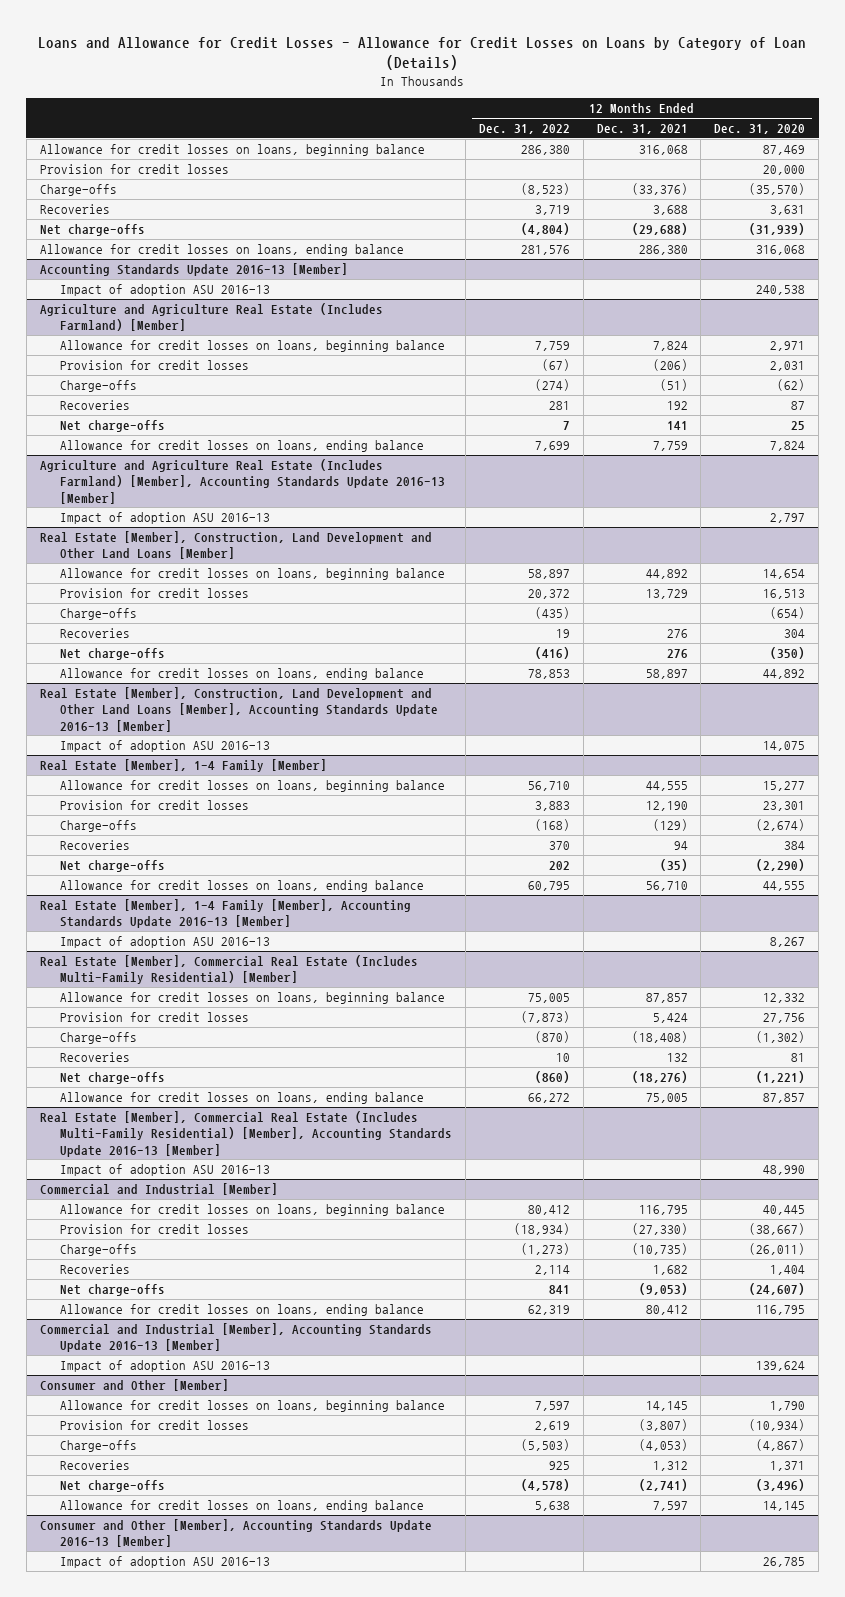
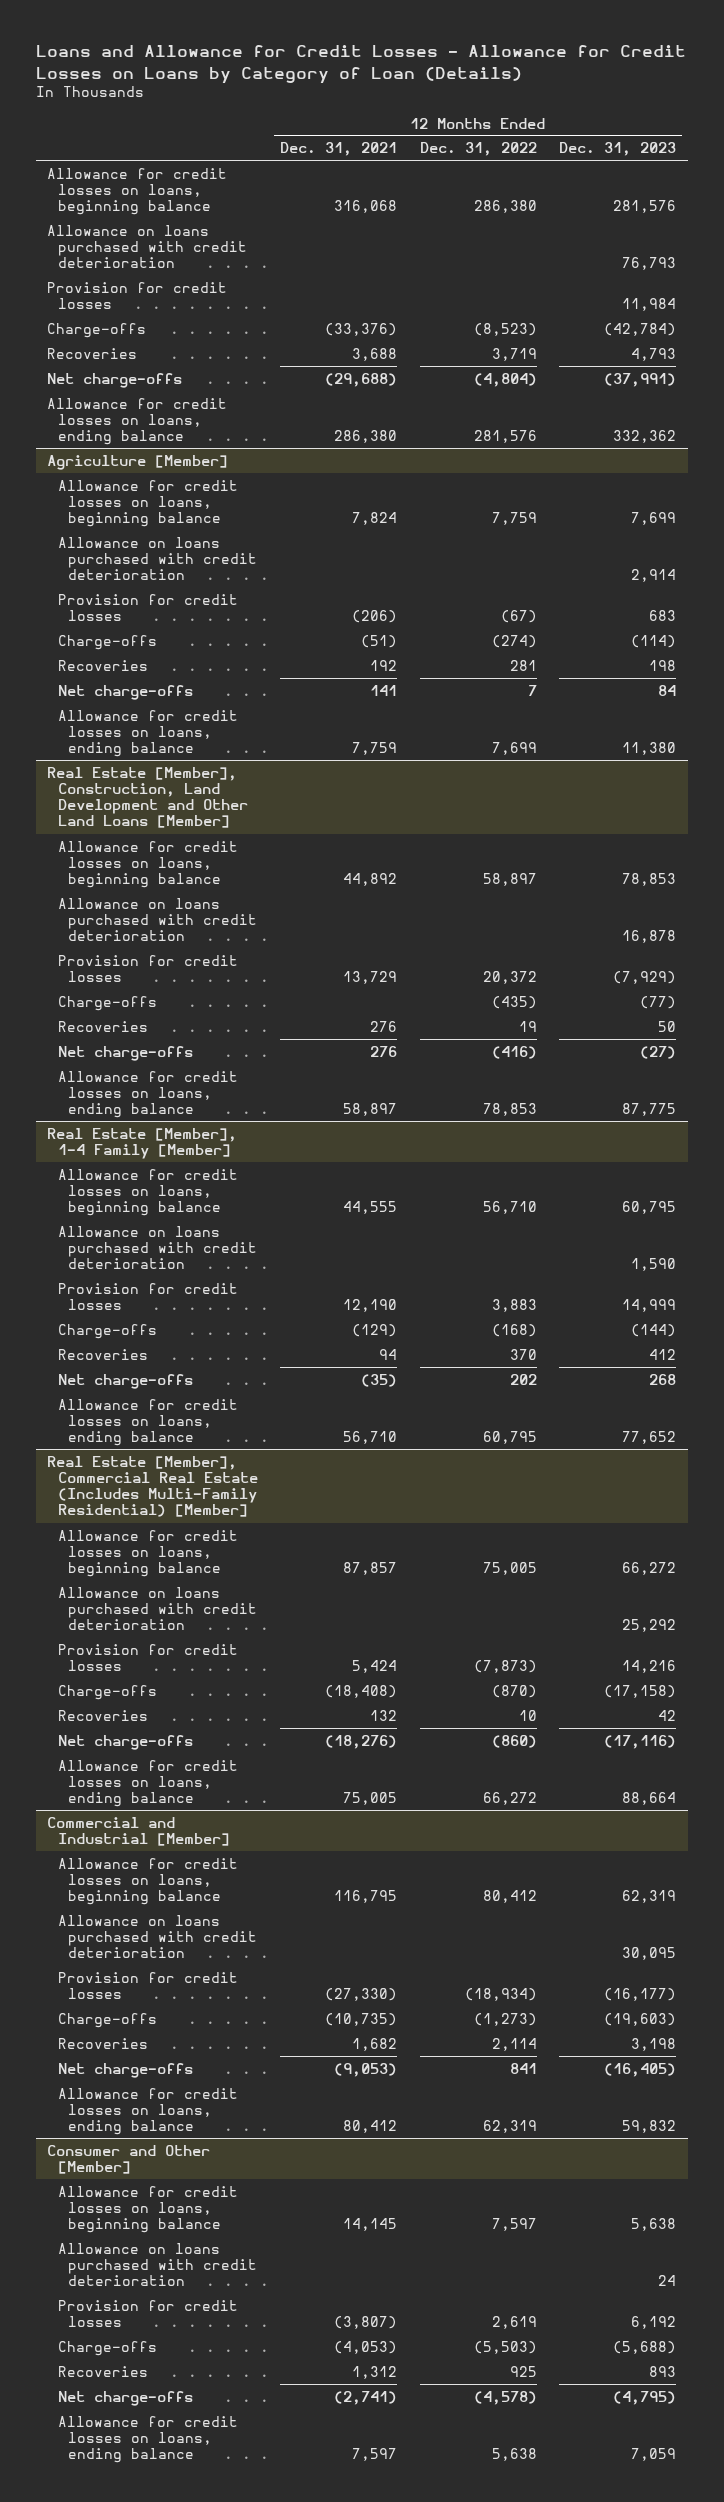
- | 12 Months Ended Dec. 31, 2022 | 12 Months Ended Dec. 31, 2021 | 12 Months Ended Dec. 31, 2020
+ | 12 Months Ended Dec. 31, 2021 | 12 Months Ended Dec. 31, 2022 | 12 Months Ended Dec. 31, 2023
+ Allowance on loans purchased with credit deterioration | | | 76,793
- Accounting Standards Update 2016-13 [Member]
- Impact of adoption ASU 2016-13 | | | 240,538
- Agriculture and Agriculture Real Estate (Includes Farmland) [Member]
+ Agriculture [Member]
+ Allowance on loans purchased with credit deterioration | | | 2,914
- Agriculture and Agriculture Real Estate (Includes Farmland) [Member], Accounting Standards Update 2016-13 [Member]
- Impact of adoption ASU 2016-13 | | | 2,797
@ Real Estate [Member], Construction, Land Development and Other Land Loans [Member]
+ Allowance on loans purchased with credit deterioration | | | 16,878
- Real Estate [Member], Construction, Land Development and Other Land Loans [Member], Accounting Standards Update 2016-13 [Member]
- Impact of adoption ASU 2016-13 | | | 14,075
@ Real Estate [Member], 1-4 Family [Member]
+ Allowance on loans purchased with credit deterioration | | | 1,590
- Real Estate [Member], 1-4 Family [Member], Accounting Standards Update 2016-13 [Member]
- Impact of adoption ASU 2016-13 | | | 8,267
@ Real Estate [Member], Commercial Real Estate (Includes Multi-Family Residential) [Member]
+ Allowance on loans purchased with credit deterioration | | | 25,292
- Real Estate [Member], Commercial Real Estate (Includes Multi-Family Residential) [Member], Accounting Standards Update 2016-13 [Member]
- Impact of adoption ASU 2016-13 | | | 48,990
@ Commercial and Industrial [Member]
+ Allowance on loans purchased with credit deterioration | | | 30,095
- Commercial and Industrial [Member], Accounting Standards Update 2016-13 [Member]
- Impact of adoption ASU 2016-13 | | | 139,624
@ Consumer and Other [Member]
+ Allowance on loans purchased with credit deterioration | | | 24
- Consumer and Other [Member], Accounting Standards Update 2016-13 [Member]
- Impact of adoption ASU 2016-13 | | | 26,785

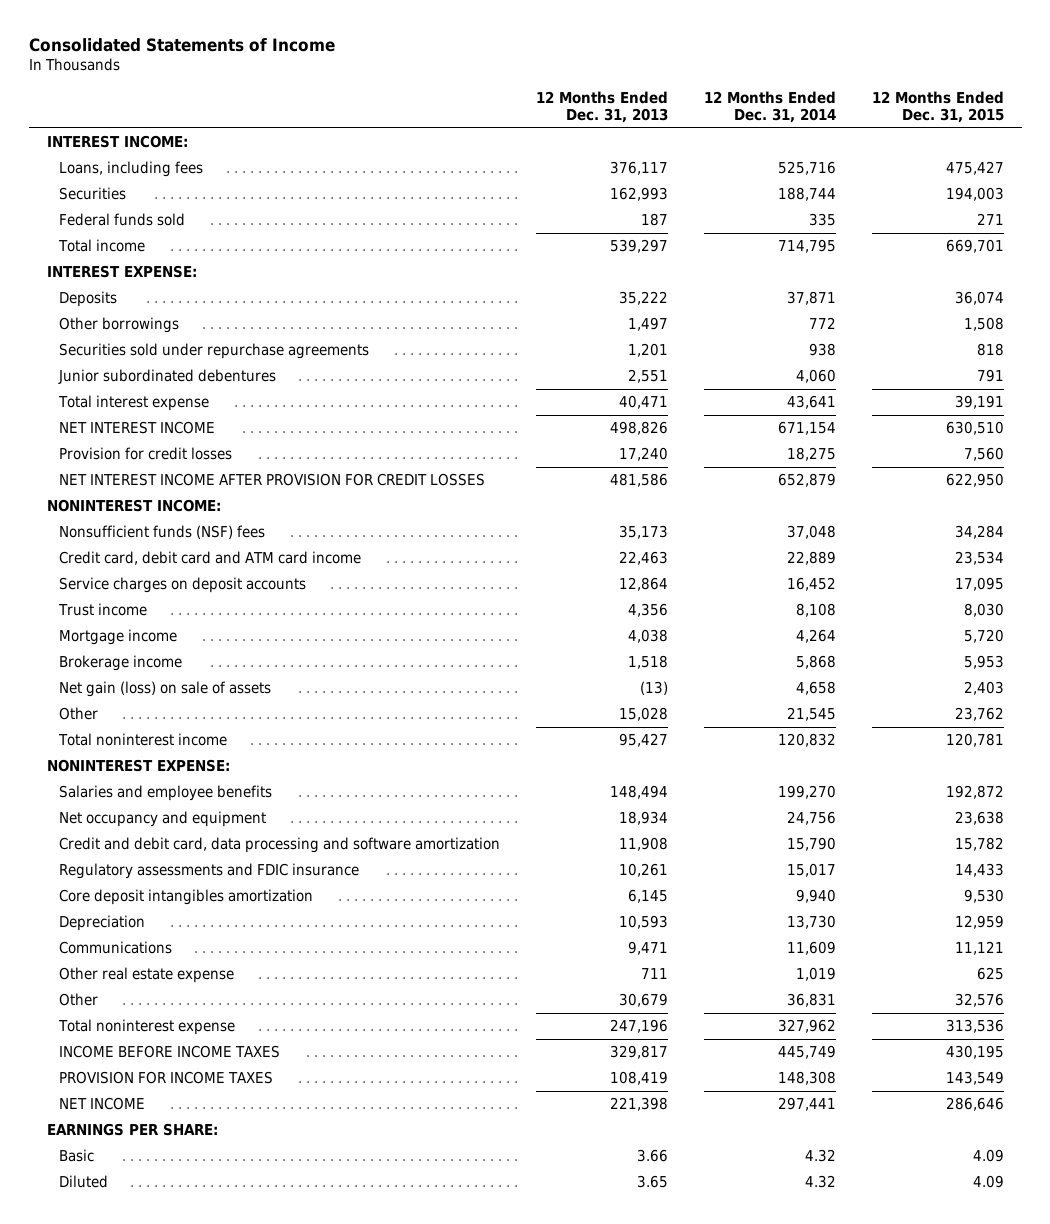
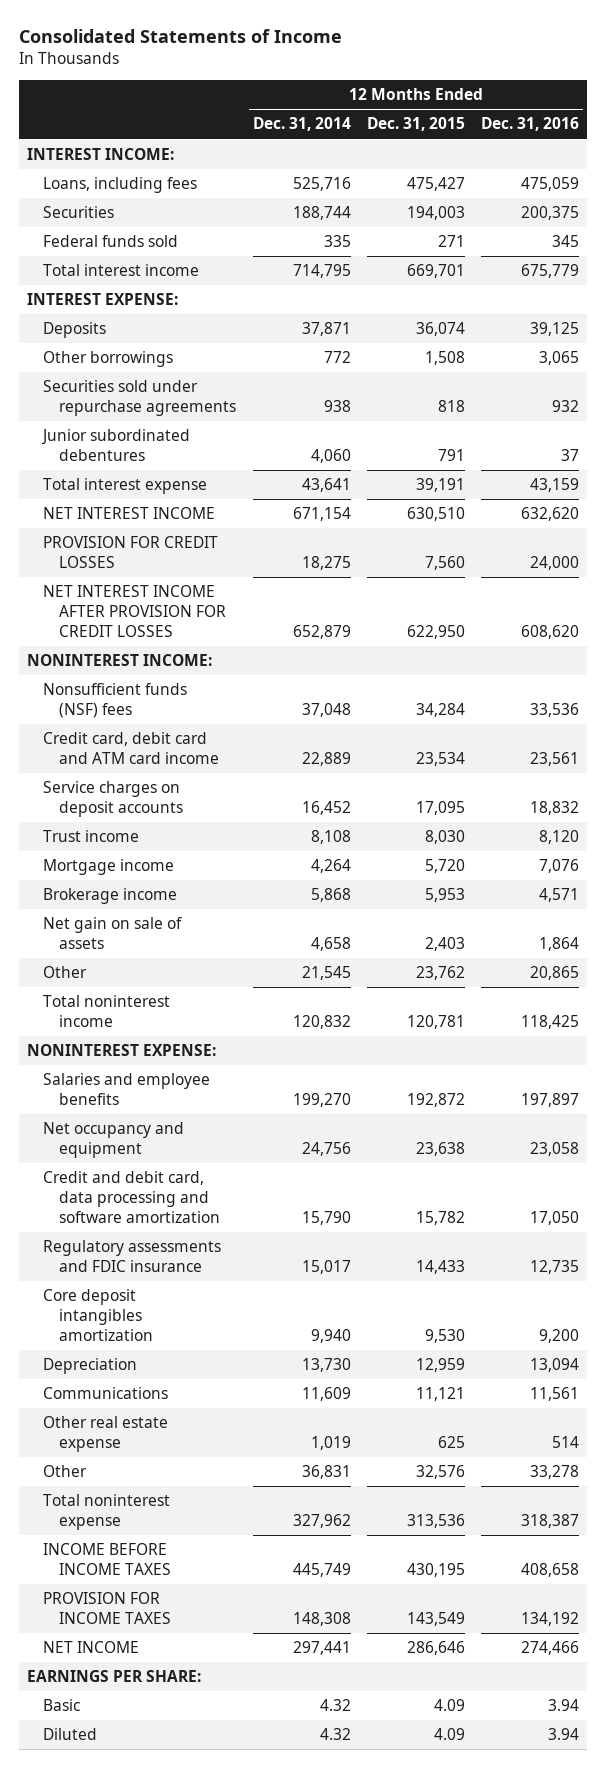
- | 12 Months Ended Dec. 31, 2013 | 12 Months Ended Dec. 31, 2014 | 12 Months Ended Dec. 31, 2015
+ | 12 Months Ended Dec. 31, 2014 | 12 Months Ended Dec. 31, 2015 | 12 Months Ended Dec. 31, 2016
- Total income | 539,297 | 714,795 | 669,701
+ Total interest income | 714,795 | 669,701 | 675,779
- Provision for credit losses | 17,240 | 18,275 | 7,560
+ PROVISION FOR CREDIT LOSSES | 18,275 | 7,560 | 24,000
- Net gain (loss) on sale of assets | (13) | 4,658 | 2,403
+ Net gain on sale of assets | 4,658 | 2,403 | 1,864

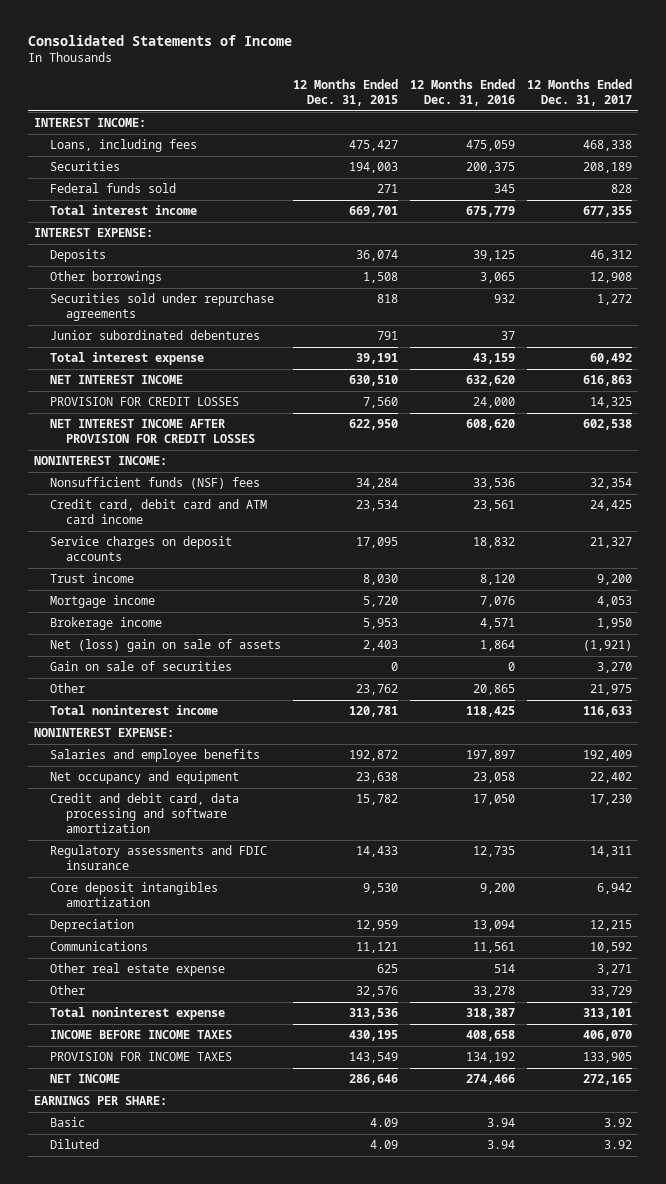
- | 12 Months Ended Dec. 31, 2014 | 12 Months Ended Dec. 31, 2015 | 12 Months Ended Dec. 31, 2016
+ | 12 Months Ended Dec. 31, 2015 | 12 Months Ended Dec. 31, 2016 | 12 Months Ended Dec. 31, 2017
- Net gain on sale of assets | 4,658 | 2,403 | 1,864
+ Net (loss) gain on sale of assets | 2,403 | 1,864 | (1,921)
+ Gain on sale of securities | 0 | 0 | 3,270

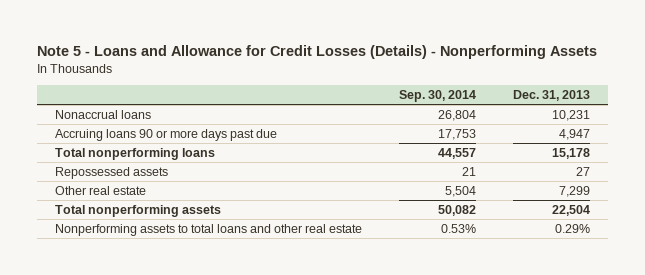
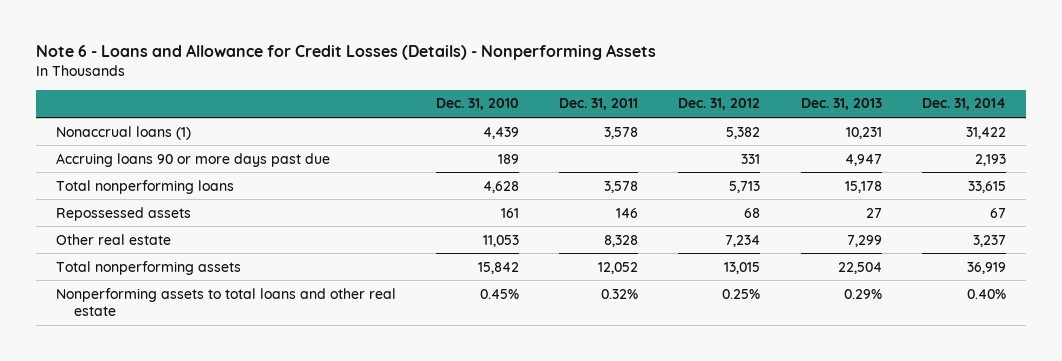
- Note 5 - Loans and Allowance for Credit Losses (Details) - Nonperforming Assets
+ Note 6 - Loans and Allowance for Credit Losses (Details) - Nonperforming Assets
- | Sep. 30, 2014 | Dec. 31, 2013
+ | Dec. 31, 2010 | Dec. 31, 2011 | Dec. 31, 2012 | Dec. 31, 2013 | Dec. 31, 2014
- Nonaccrual loans | 26,804 | 10,231
+ Nonaccrual loans (1) | 4,439 | 3,578 | 5,382 | 10,231 | 31,422

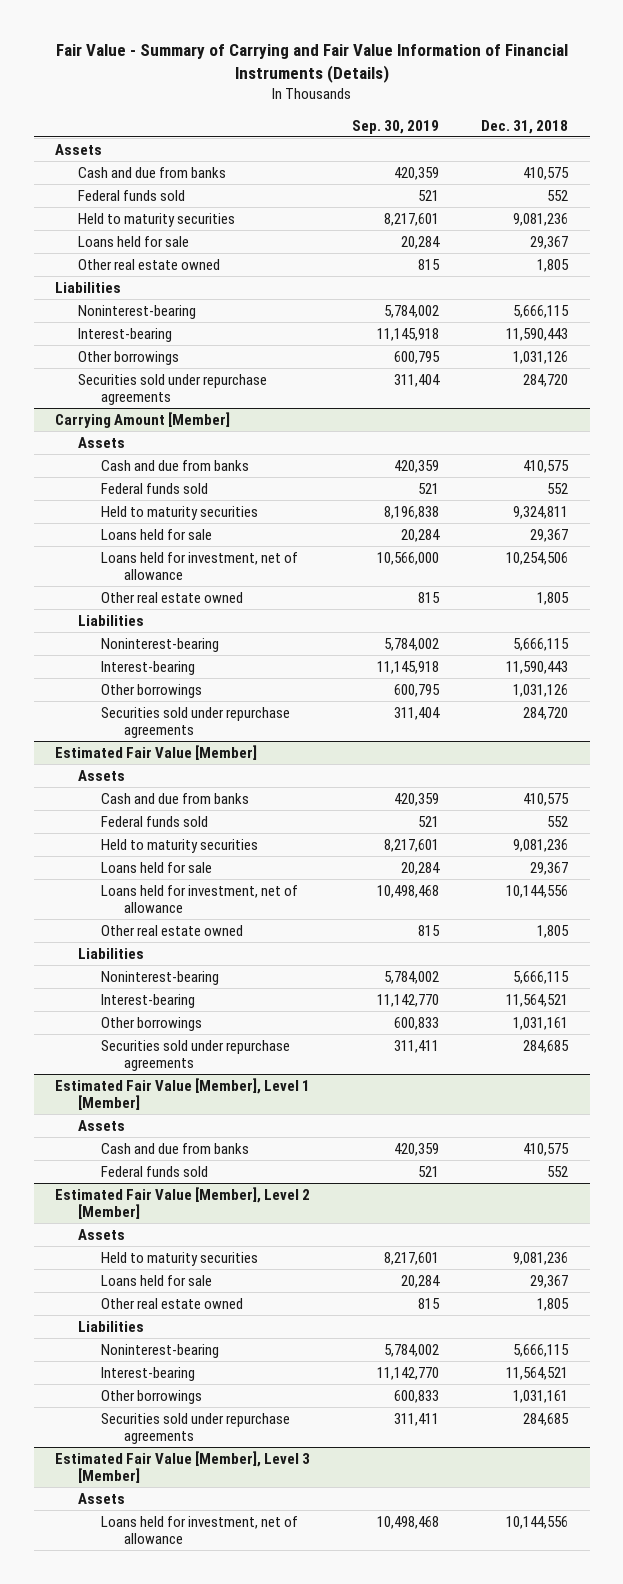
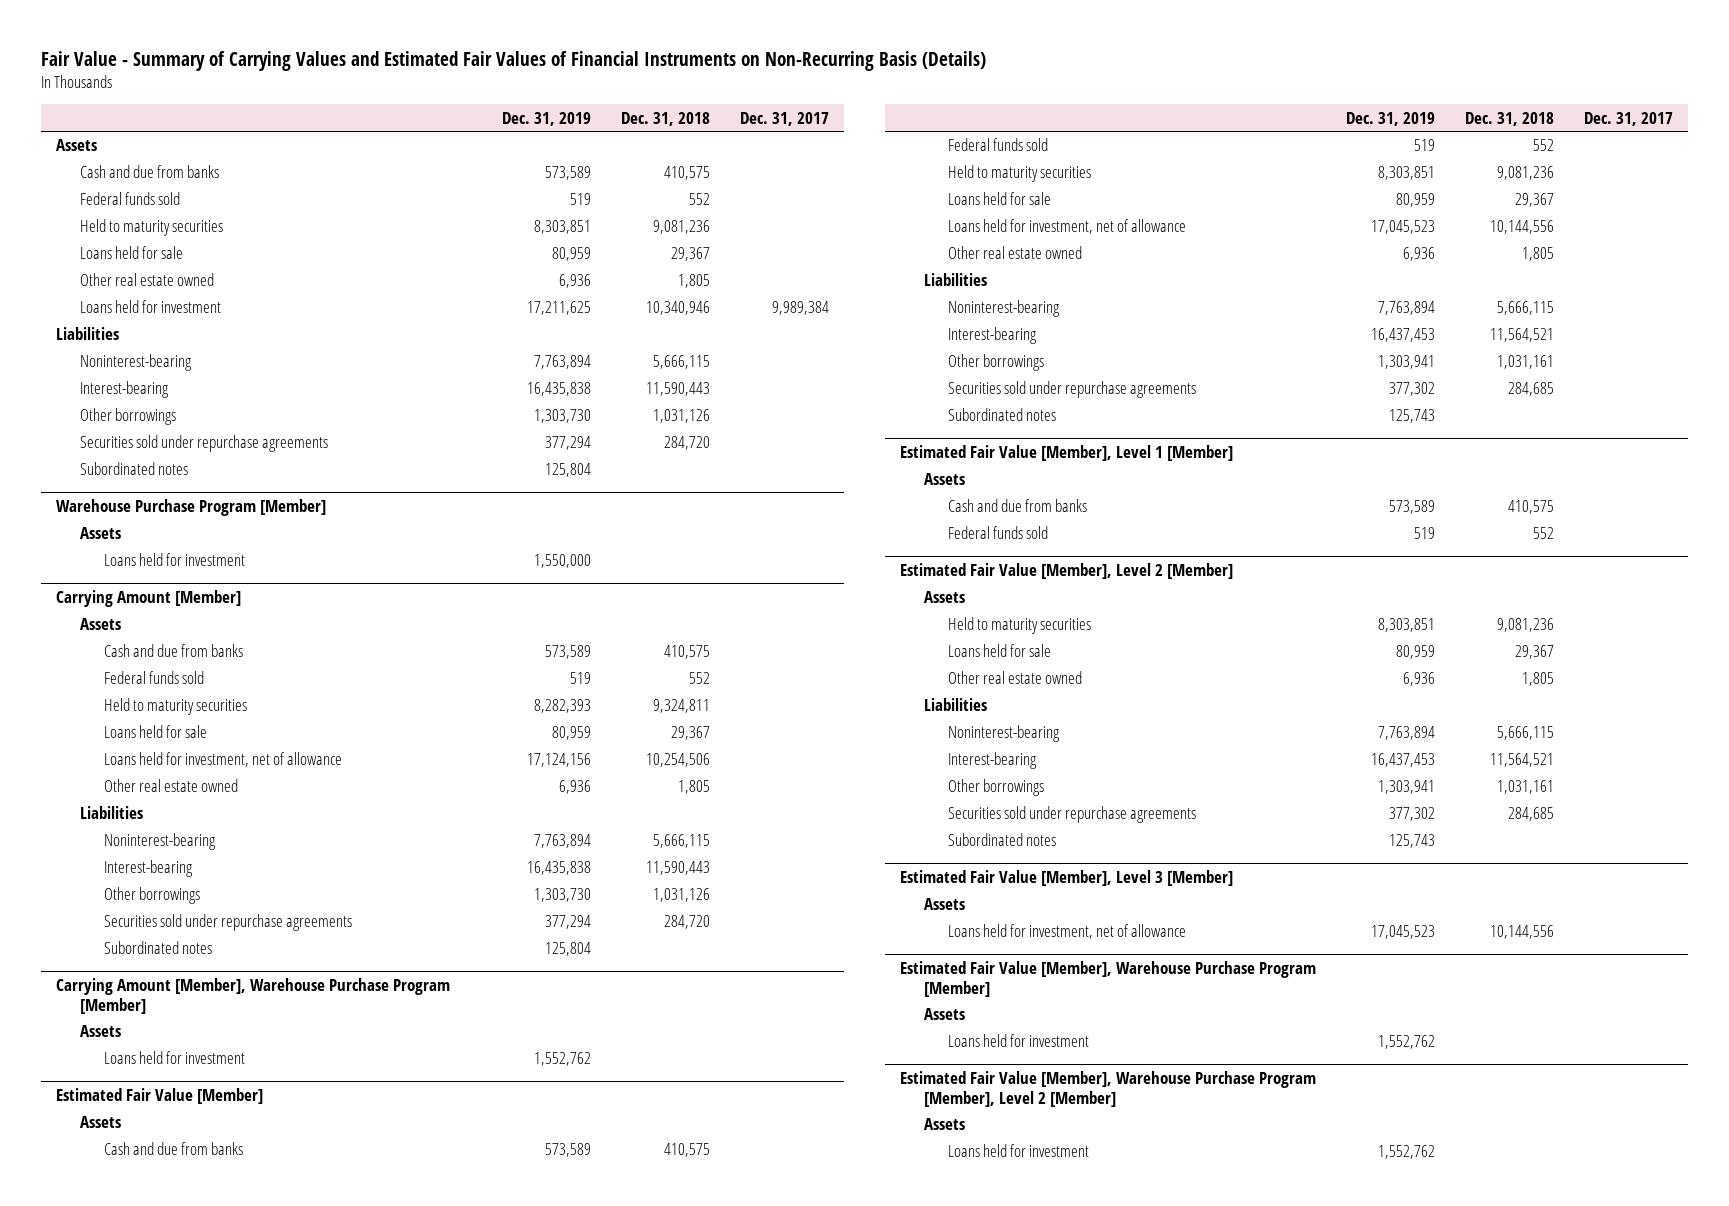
- Fair Value - Summary of Carrying and Fair Value Information of Financial Instruments (Details)
+ Fair Value - Summary of Carrying Values and Estimated Fair Values of Financial Instruments on Non-Recurring Basis (Details)
- | Sep. 30, 2019 | Dec. 31, 2018
+ | Dec. 31, 2019 | Dec. 31, 2018 | Dec. 31, 2017
+ Loans held for investment | 17,211,625 | 10,340,946 | 9,989,384
+ Subordinated notes | 125,804 | |
+ Warehouse Purchase Program [Member]
+ Assets
+ Loans held for investment | 1,550,000 | |
@ Carrying Amount [Member]
+ Subordinated notes | 125,804 | |
+ Carrying Amount [Member], Warehouse Purchase Program [Member]
+ Assets
+ Loans held for investment | 1,552,762 | |
@ Estimated Fair Value [Member]
+ Subordinated notes | 125,743 | |
@ Estimated Fair Value [Member], Level 2 [Member]
+ Subordinated notes | 125,743 | |
+ Estimated Fair Value [Member], Warehouse Purchase Program [Member]
+ Assets
+ Loans held for investment | 1,552,762 | |
+ Estimated Fair Value [Member], Warehouse Purchase Program [Member], Level 2 [Member]
+ Assets
+ Loans held for investment | 1,552,762 | |

